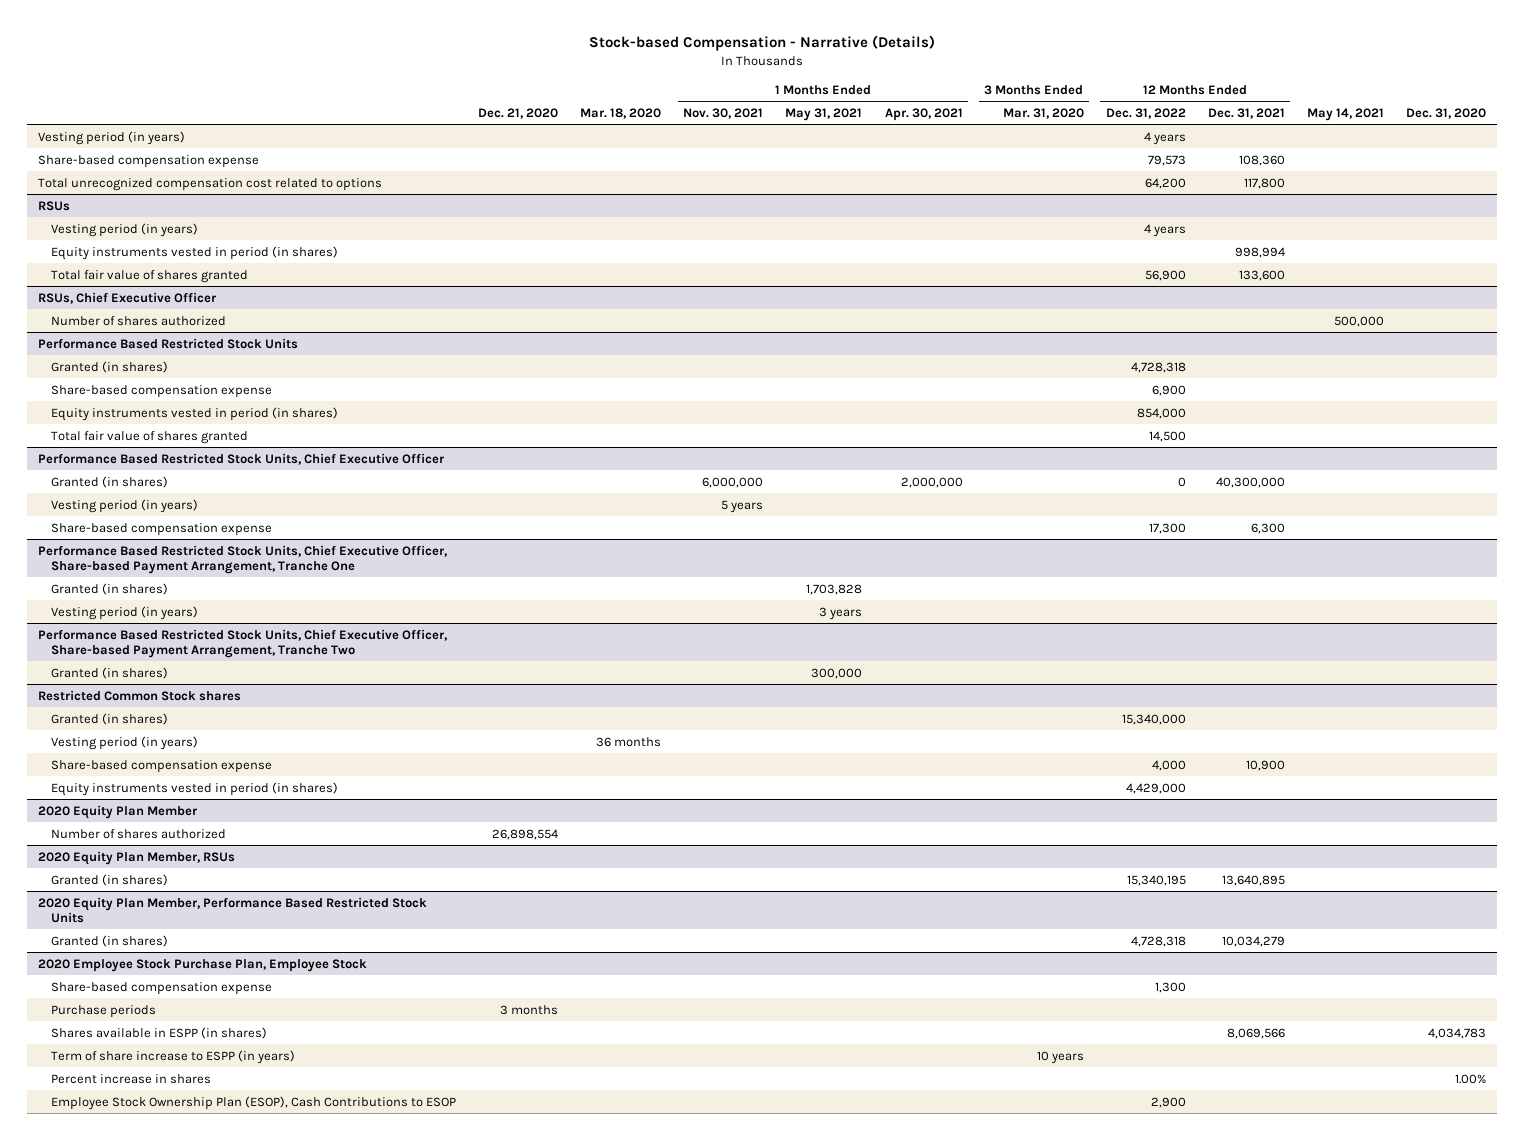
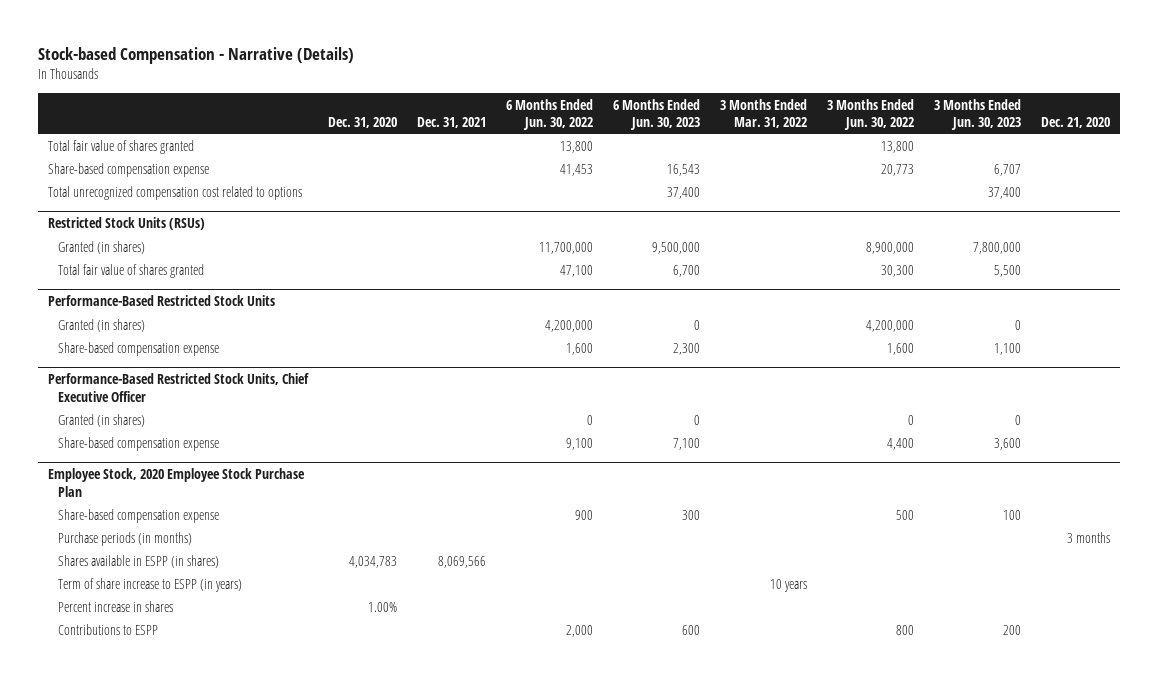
- | Dec. 21, 2020 | Mar. 18, 2020 | 1 Months Ended Nov. 30, 2021 | 1 Months Ended May 31, 2021 | 1 Months Ended Apr. 30, 2021 | 3 Months Ended Mar. 31, 2020 | 12 Months Ended Dec. 31, 2022 | 12 Months Ended Dec. 31, 2021 | May 14, 2021 | Dec. 31, 2020
+ | Dec. 31, 2020 | Dec. 31, 2021 | 6 Months Ended Jun. 30, 2022 | 6 Months Ended Jun. 30, 2023 | 3 Months Ended Mar. 31, 2022 | 3 Months Ended Jun. 30, 2022 | 3 Months Ended Jun. 30, 2023 | Dec. 21, 2020
- Vesting period (in years) | | | | | | | 4 years | | |
+ Total fair value of shares granted | | | 13,800 | | | 13,800 | |
- RSUs
- Vesting period (in years) | | | | | | | 4 years | | |
- Equity instruments vested in period (in shares) | | | | | | | | 998,994 | |
+ Restricted Stock Units (RSUs)
+ Granted (in shares) | | | 11,700,000 | 9,500,000 | | 8,900,000 | 7,800,000 |
- RSUs, Chief Executive Officer
- Number of shares authorized | | | | | | | | | 500,000 |
- Performance Based Restricted Stock Units
+ Performance-Based Restricted Stock Units
- Equity instruments vested in period (in shares) | | | | | | | 854,000 | | |
- Total fair value of shares granted | | | | | | | 14,500 | | |
- Performance Based Restricted Stock Units, Chief Executive Officer
+ Performance-Based Restricted Stock Units, Chief Executive Officer
- Vesting period (in years) | | | 5 years | | | | | | |
- Performance Based Restricted Stock Units, Chief Executive Officer, Share-based Payment Arrangement, Tranche One
- Granted (in shares) | | | | 1,703,828 | | | | | |
- Vesting period (in years) | | | | 3 years | | | | | |
- Performance Based Restricted Stock Units, Chief Executive Officer, Share-based Payment Arrangement, Tranche Two
- Granted (in shares) | | | | 300,000 | | | | | |
- Restricted Common Stock shares
- Granted (in shares) | | | | | | | 15,340,000 | | |
- Vesting period (in years) | | 36 months | | | | | | | |
- Share-based compensation expense | | | | | | | 4,000 | 10,900 | |
- Equity instruments vested in period (in shares) | | | | | | | 4,429,000 | | |
- 2020 Equity Plan Member
- Number of shares authorized | 26,898,554 | | | | | | | | |
- 2020 Equity Plan Member, RSUs
- Granted (in shares) | | | | | | | 15,340,195 | 13,640,895 | |
- 2020 Equity Plan Member, Performance Based Restricted Stock Units
- Granted (in shares) | | | | | | | 4,728,318 | 10,034,279 | |
- 2020 Employee Stock Purchase Plan, Employee Stock
+ Employee Stock, 2020 Employee Stock Purchase Plan
- Purchase periods | 3 months | | | | | | | | |
+ Purchase periods (in months) | | | | | | | | 3 months
- Employee Stock Ownership Plan (ESOP), Cash Contributions to ESOP | | | | | | | 2,900 | | |
+ Contributions to ESPP | | | 2,000 | 600 | | 800 | 200 |

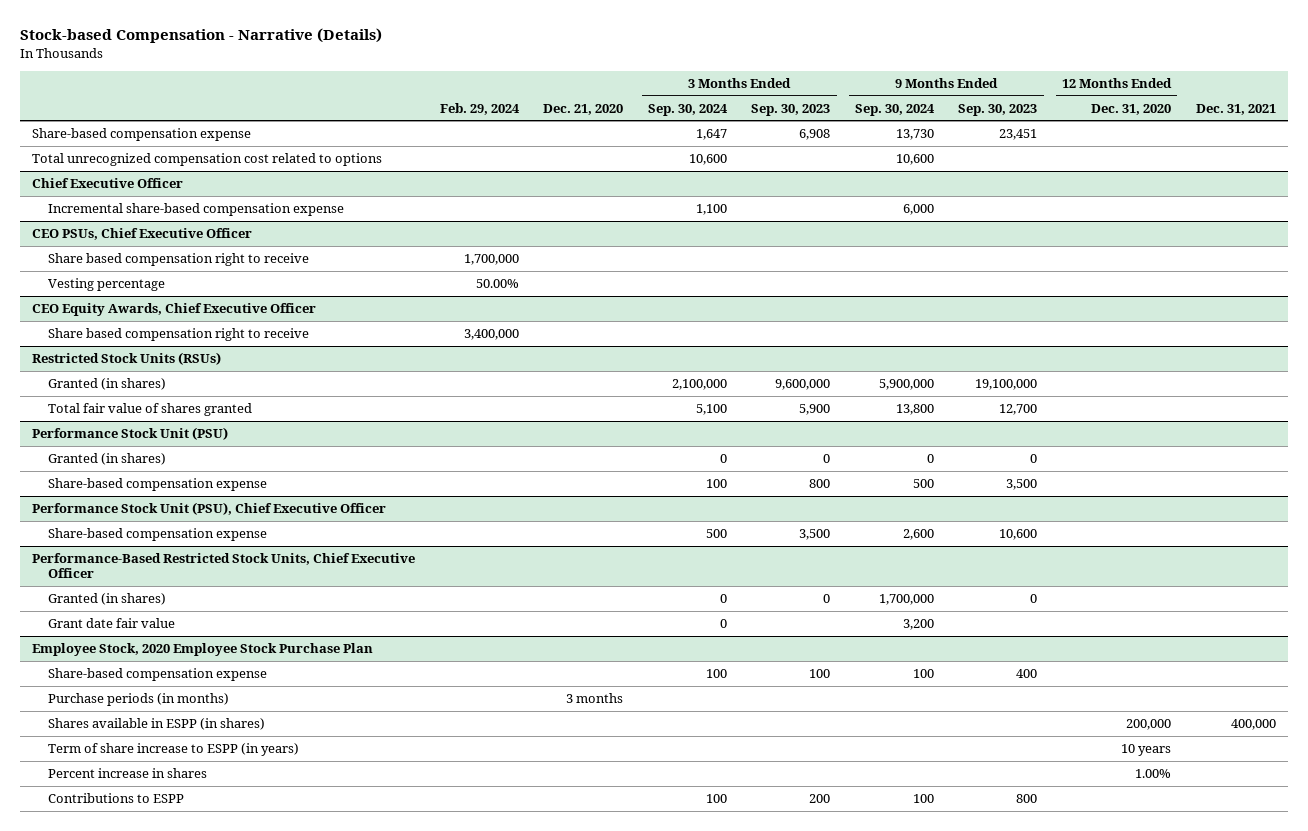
- | Dec. 31, 2020 | Dec. 31, 2021 | 6 Months Ended Jun. 30, 2022 | 6 Months Ended Jun. 30, 2023 | 3 Months Ended Mar. 31, 2022 | 3 Months Ended Jun. 30, 2022 | 3 Months Ended Jun. 30, 2023 | Dec. 21, 2020
+ | Feb. 29, 2024 | Dec. 21, 2020 | 3 Months Ended Sep. 30, 2024 | 3 Months Ended Sep. 30, 2023 | 9 Months Ended Sep. 30, 2024 | 9 Months Ended Sep. 30, 2023 | 12 Months Ended Dec. 31, 2020 | Dec. 31, 2021
- Total fair value of shares granted | | | 13,800 | | | 13,800 | |
+ Chief Executive Officer
+ Incremental share-based compensation expense | | | 1,100 | | 6,000 | | |
+ CEO PSUs, Chief Executive Officer
+ Share based compensation right to receive | 1,700,000 | | | | | | |
+ Vesting percentage | 50.00% | | | | | | |
+ CEO Equity Awards, Chief Executive Officer
+ Share based compensation right to receive | 3,400,000 | | | | | | |
- Performance-Based Restricted Stock Units
- Granted (in shares) | | | 4,200,000 | 0 | | 4,200,000 | 0 |
- Share-based compensation expense | | | 1,600 | 2,300 | | 1,600 | 1,100 |
+ Performance Stock Unit (PSU)
+ Granted (in shares) | | | 0 | 0 | 0 | 0 | |
+ Share-based compensation expense | | | 100 | 800 | 500 | 3,500 | |
+ Performance Stock Unit (PSU), Chief Executive Officer
+ Share-based compensation expense | | | 500 | 3,500 | 2,600 | 10,600 | |
@ Performance-Based Restricted Stock Units, Chief Executive Officer
- Share-based compensation expense | | | 9,100 | 7,100 | | 4,400 | 3,600 |
+ Grant date fair value | | | 0 | | 3,200 | | |
@ Employee Stock, 2020 Employee Stock Purchase Plan
- Shares available in ESPP (in shares) | 4,034,783 | 8,069,566 | | | | | |
+ Shares available in ESPP (in shares) | | | | | | | 200,000 | 400,000

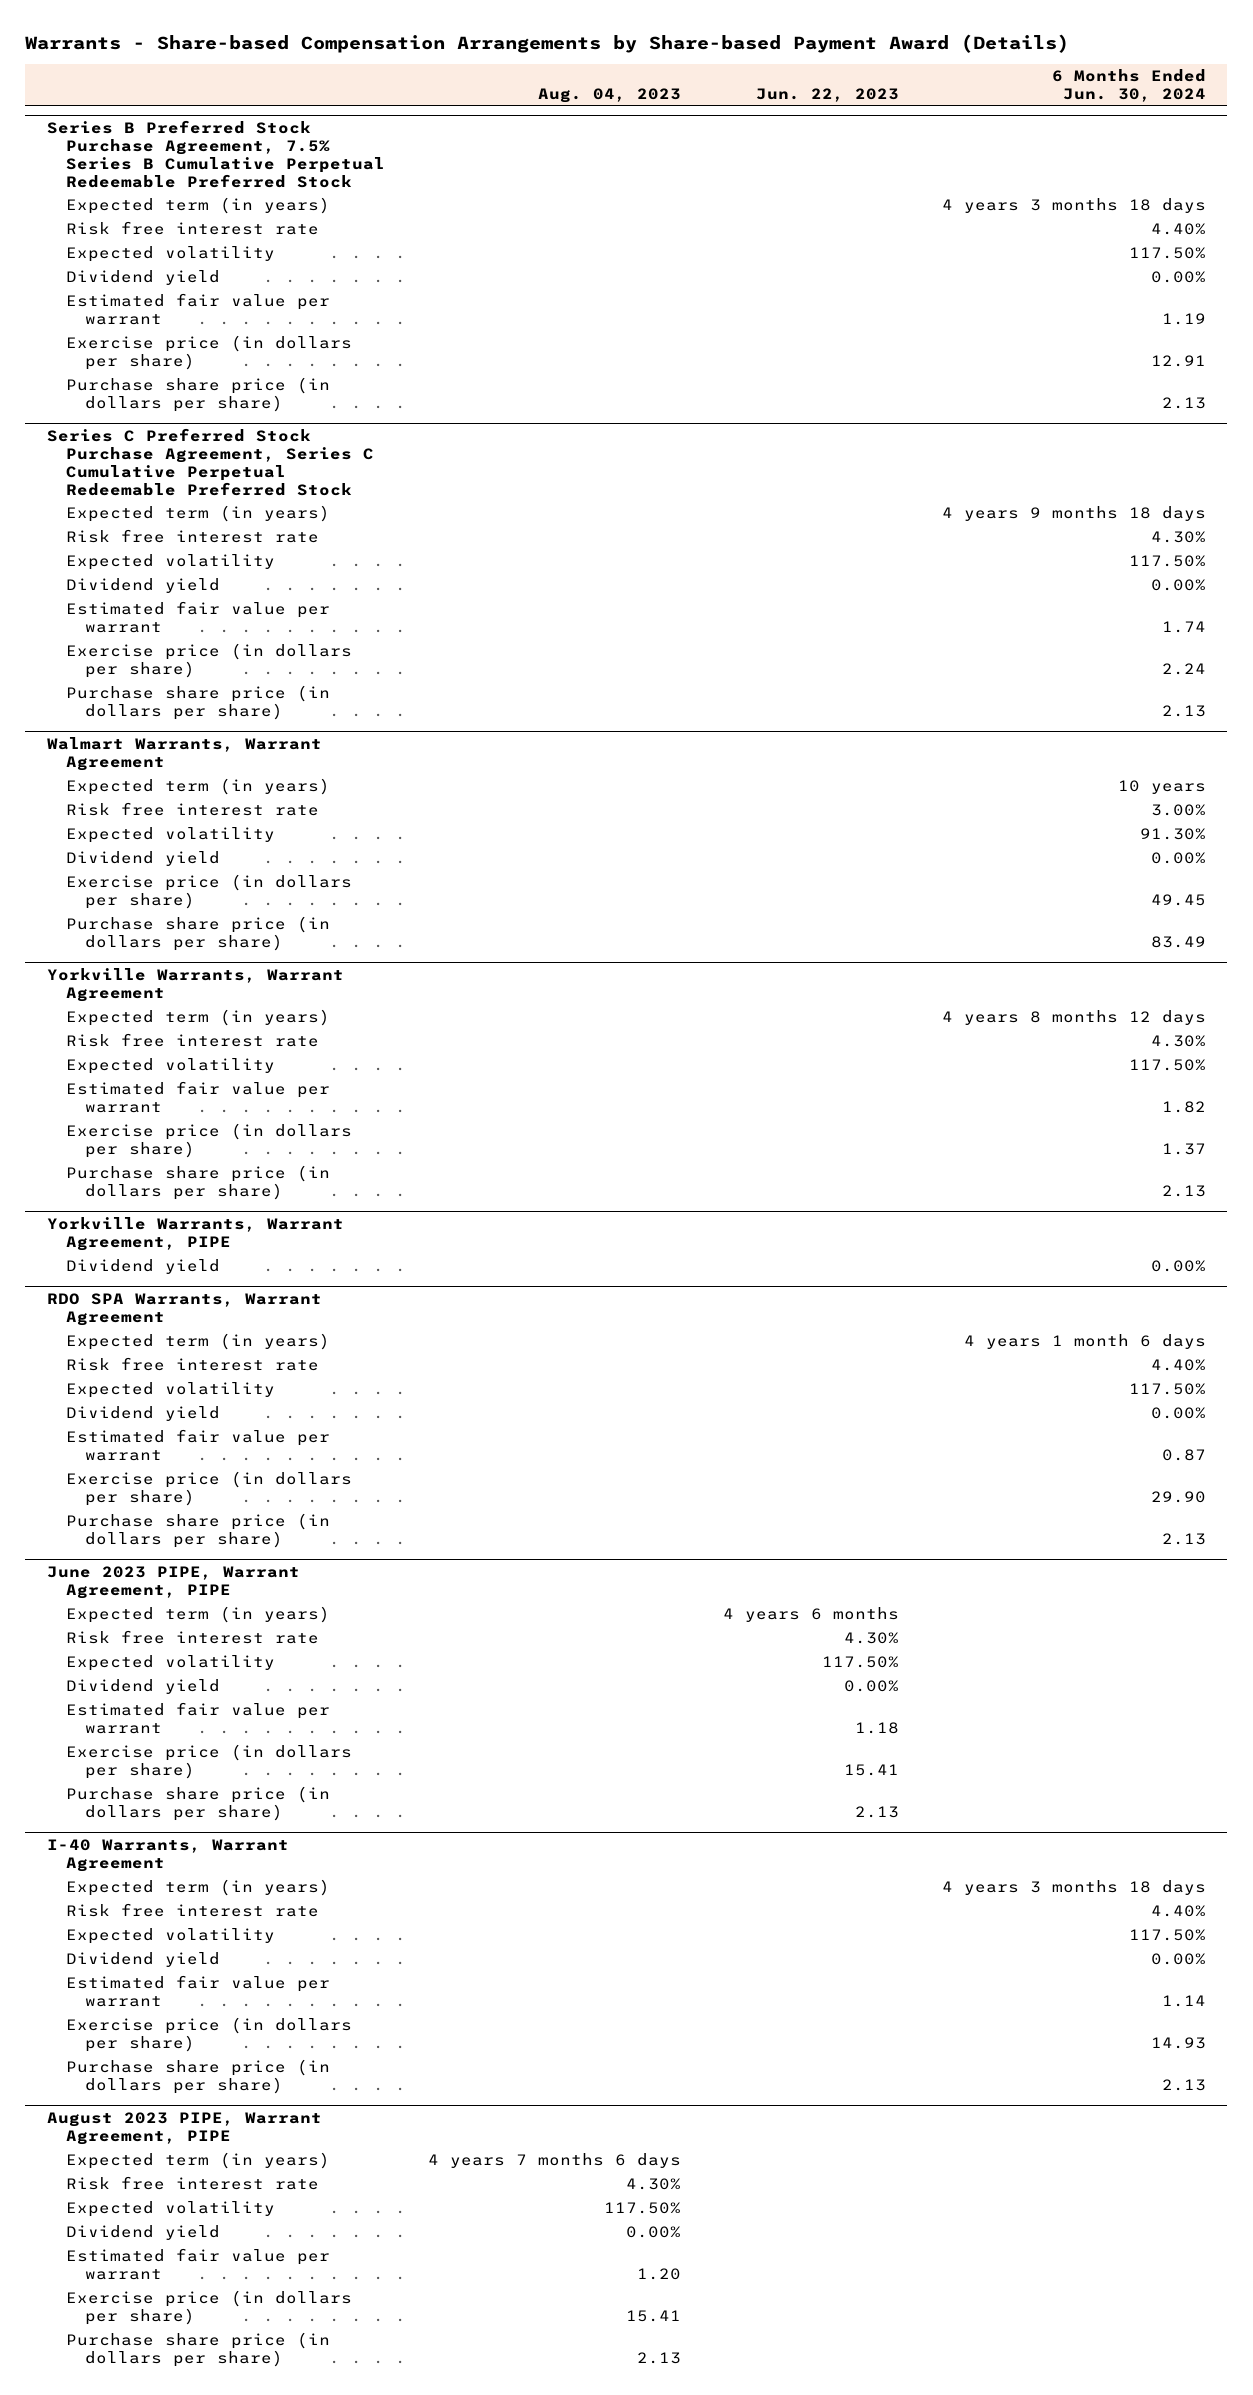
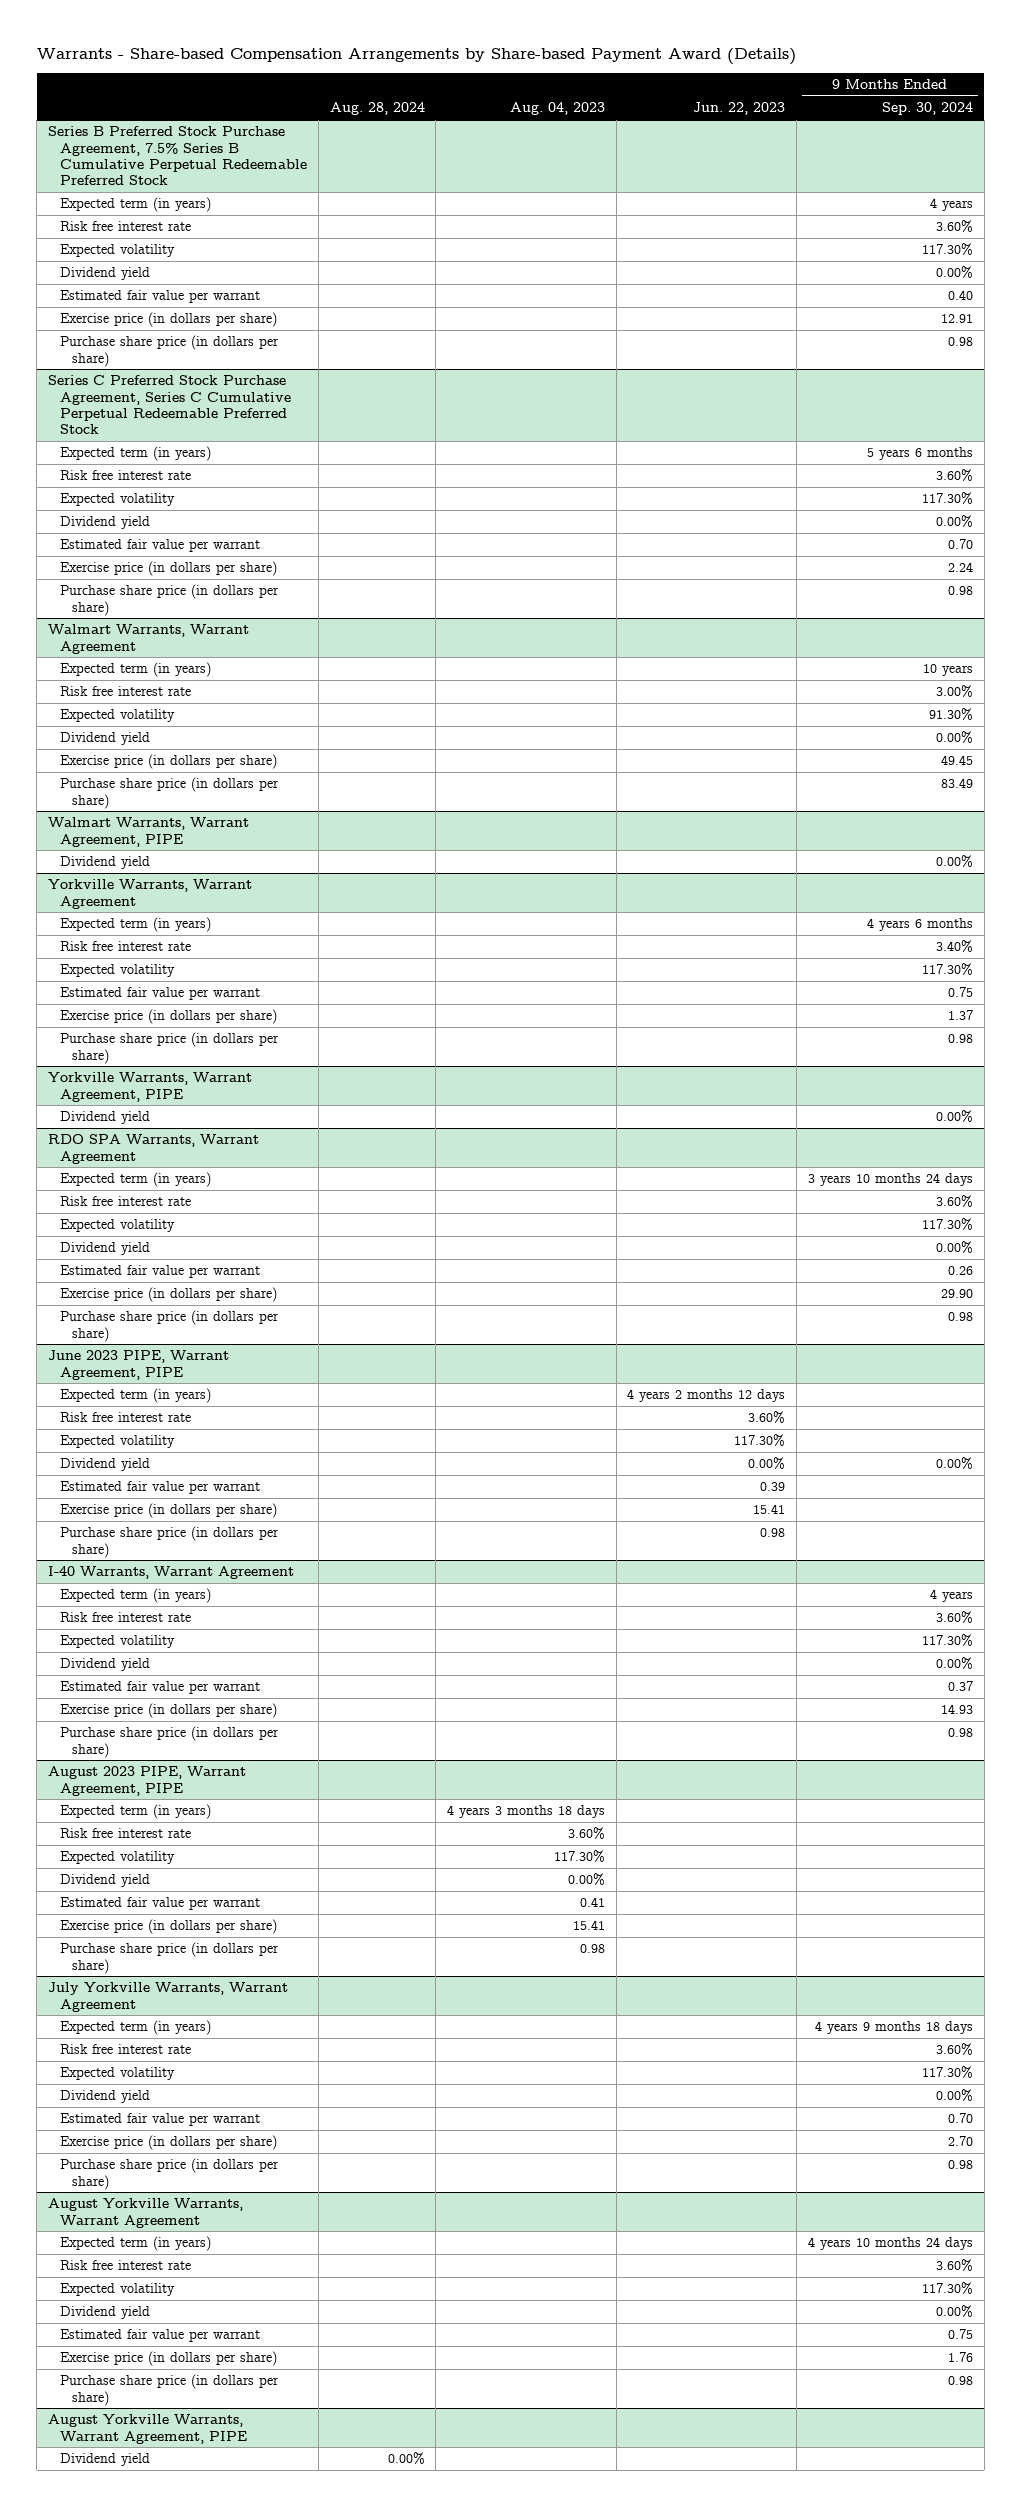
- | Aug. 04, 2023 | Jun. 22, 2023 | 6 Months Ended Jun. 30, 2024
+ | Aug. 28, 2024 | Aug. 04, 2023 | Jun. 22, 2023 | 9 Months Ended Sep. 30, 2024
+ Walmart Warrants, Warrant Agreement, PIPE
+ Dividend yield | | | | 0.00%
@ June 2023 PIPE, Warrant Agreement, PIPE
- Expected term (in years) | | 4 years 6 months |
- Risk free interest rate | | 4.30% |
- Expected volatility | | 117.50% |
+ Expected term (in years) | | | 4 years 2 months 12 days |
+ Risk free interest rate | | | 3.60% |
+ Expected volatility | | | 117.30% |
- Estimated fair value per warrant | | 1.18 |
+ Estimated fair value per warrant | | | 0.39 |
- Purchase share price (in dollars per share) | | 2.13 |
+ Purchase share price (in dollars per share) | | | 0.98 |
@ August 2023 PIPE, Warrant Agreement, PIPE
- Expected term (in years) | 4 years 7 months 6 days | |
- Risk free interest rate | 4.30% | |
- Expected volatility | 117.50% | |
+ Expected term (in years) | | 4 years 3 months 18 days | |
+ Risk free interest rate | | 3.60% | |
+ Expected volatility | | 117.30% | |
- Estimated fair value per warrant | 1.20 | |
+ Estimated fair value per warrant | | 0.41 | |
- Purchase share price (in dollars per share) | 2.13 | |
+ Purchase share price (in dollars per share) | | 0.98 | |
+ July Yorkville Warrants, Warrant Agreement
+ Expected term (in years) | | | | 4 years 9 months 18 days
+ Risk free interest rate | | | | 3.60%
+ Expected volatility | | | | 117.30%
+ Dividend yield | | | | 0.00%
+ Estimated fair value per warrant | | | | 0.70
+ Exercise price (in dollars per share) | | | | 2.70
+ Purchase share price (in dollars per share) | | | | 0.98
+ August Yorkville Warrants, Warrant Agreement
+ Expected term (in years) | | | | 4 years 10 months 24 days
+ Risk free interest rate | | | | 3.60%
+ Expected volatility | | | | 117.30%
+ Dividend yield | | | | 0.00%
+ Estimated fair value per warrant | | | | 0.75
+ Exercise price (in dollars per share) | | | | 1.76
+ Purchase share price (in dollars per share) | | | | 0.98
+ August Yorkville Warrants, Warrant Agreement, PIPE
+ Dividend yield | 0.00% | | |

